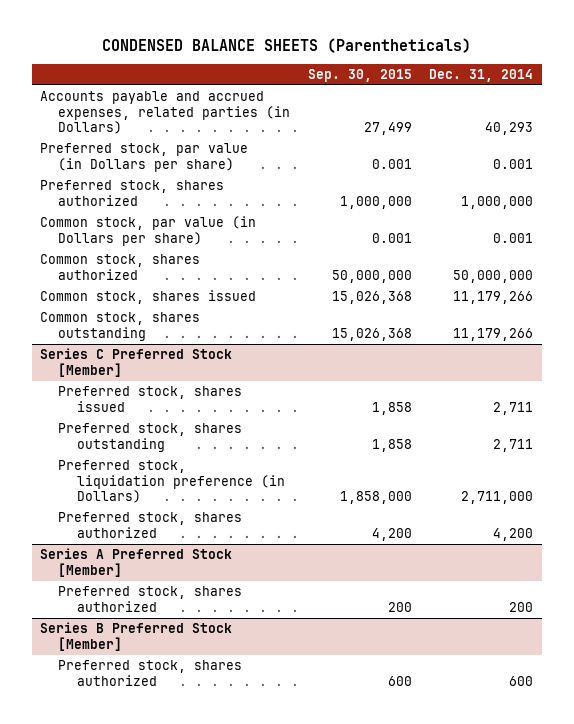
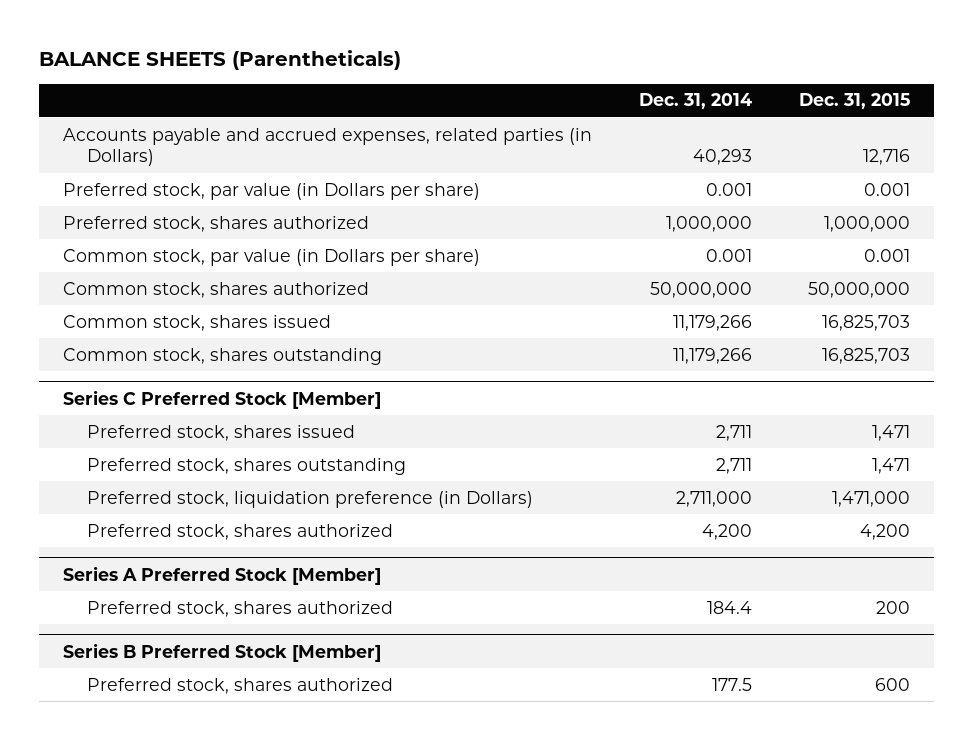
- CONDENSED BALANCE SHEETS (Parentheticals)
+ BALANCE SHEETS (Parentheticals)
- | Sep. 30, 2015 | Dec. 31, 2014
+ | Dec. 31, 2014 | Dec. 31, 2015
@ Series A Preferred Stock [Member]
- Preferred stock, shares authorized | 200 | 200
+ Preferred stock, shares authorized | 184.4 | 200
@ Series B Preferred Stock [Member]
- Preferred stock, shares authorized | 600 | 600
+ Preferred stock, shares authorized | 177.5 | 600

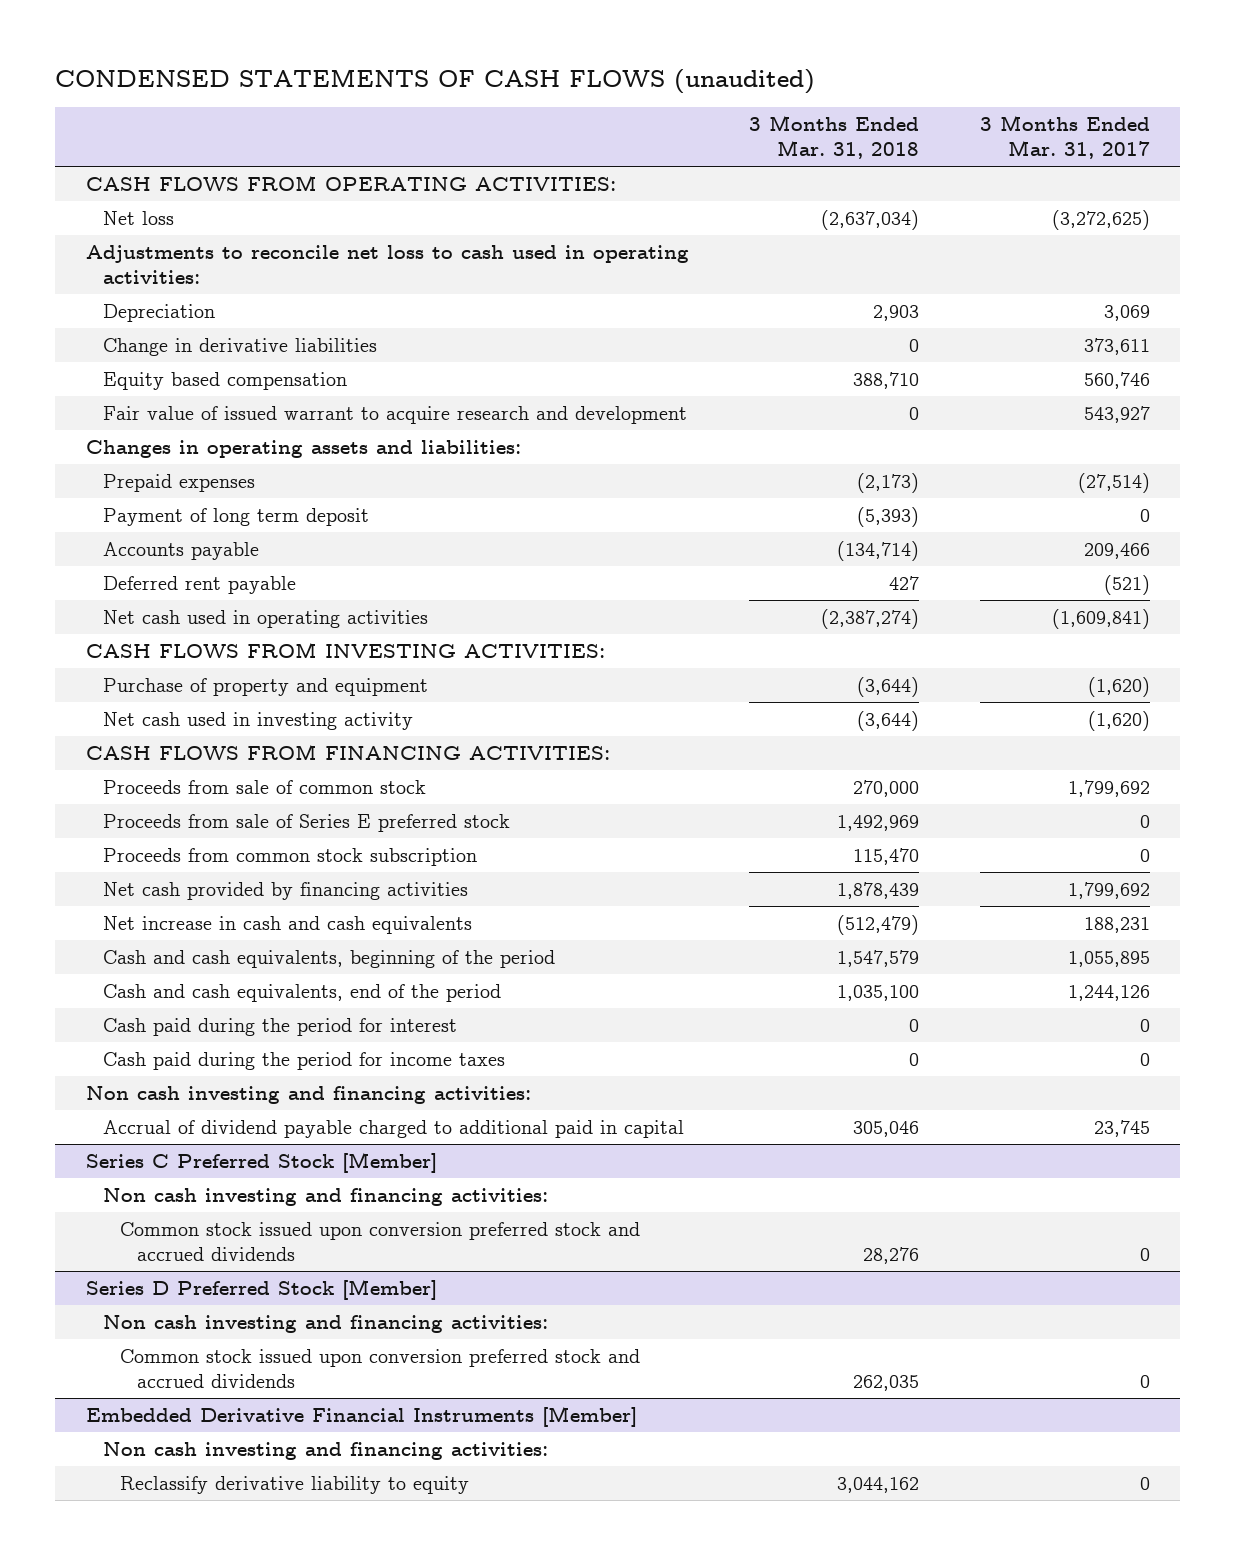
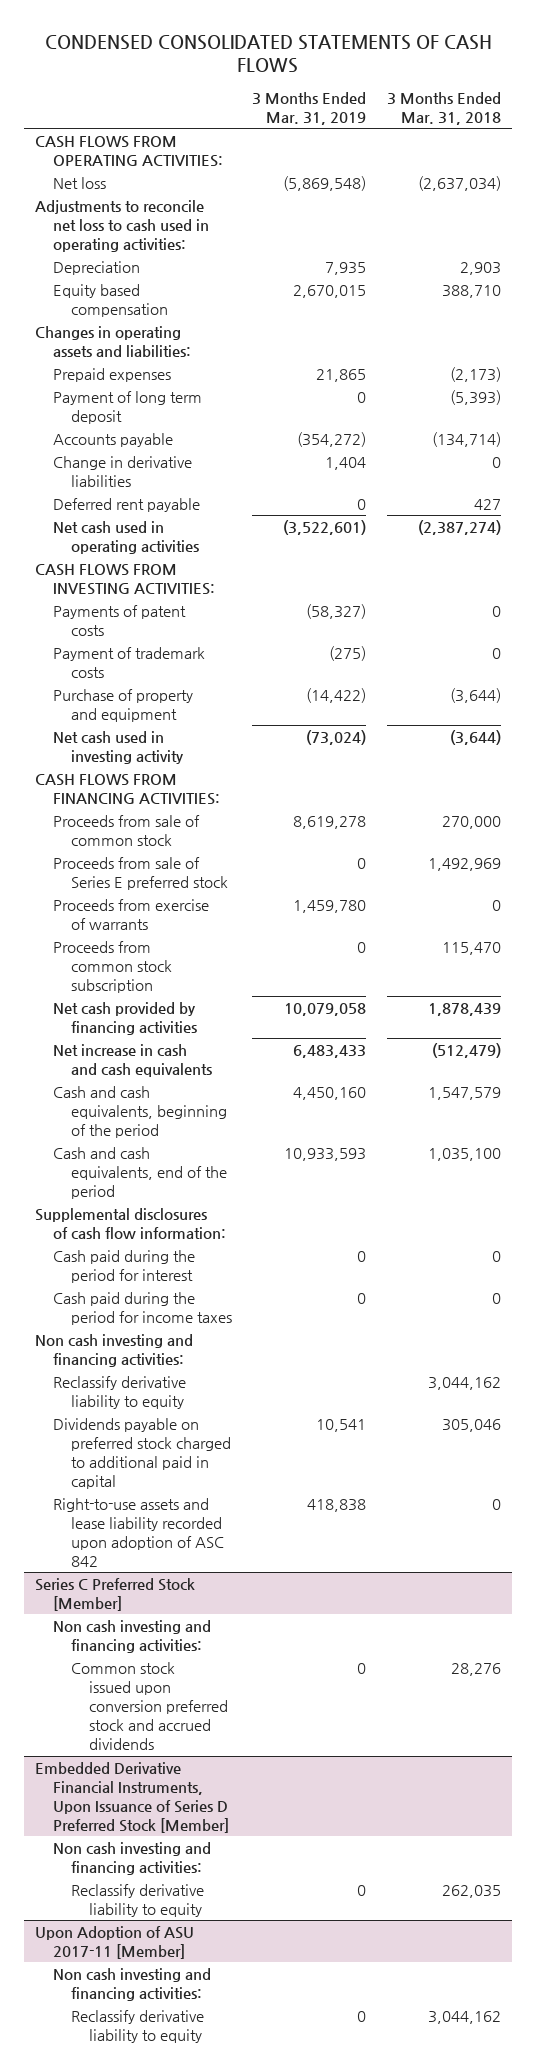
- CONDENSED STATEMENTS OF CASH FLOWS (unaudited)
+ CONDENSED CONSOLIDATED STATEMENTS OF CASH FLOWS
- | 3 Months Ended Mar. 31, 2018 | 3 Months Ended Mar. 31, 2017
+ | 3 Months Ended Mar. 31, 2019 | 3 Months Ended Mar. 31, 2018
- Fair value of issued warrant to acquire research and development | 0 | 543,927
moved down: Change in derivative liabilities | 1,404 | 0
+ Payments of patent costs | (58,327) | 0
+ Payment of trademark costs | (275) | 0
+ Proceeds from exercise of warrants | 1,459,780 | 0
+ Supplemental disclosures of cash flow information:
- Accrual of dividend payable charged to additional paid in capital | 305,046 | 23,745
+ Reclassify derivative liability to equity | | 3,044,162
+ Dividends payable on preferred stock charged to additional paid in capital | 10,541 | 305,046
+ Right-to-use assets and lease liability recorded upon adoption of ASC 842 | 418,838 | 0
- Series D Preferred Stock [Member]
+ Embedded Derivative Financial Instruments, Upon Issuance of Series D Preferred Stock [Member]
- Common stock issued upon conversion preferred stock and accrued dividends | 262,035 | 0
- Embedded Derivative Financial Instruments [Member]
+ Reclassify derivative liability to equity | 0 | 262,035
+ Upon Adoption of ASU 2017-11 [Member]

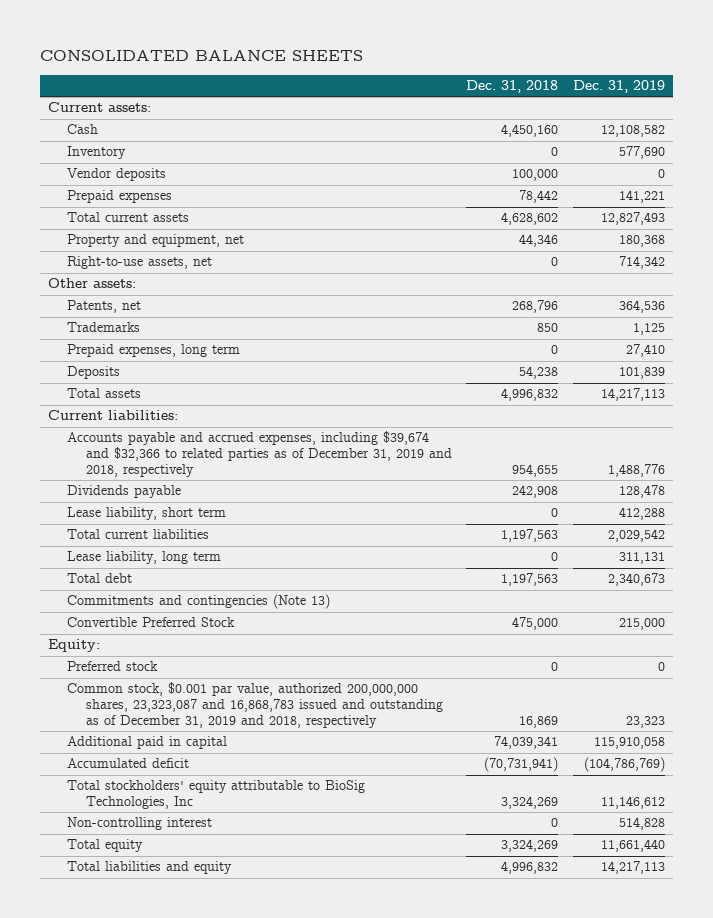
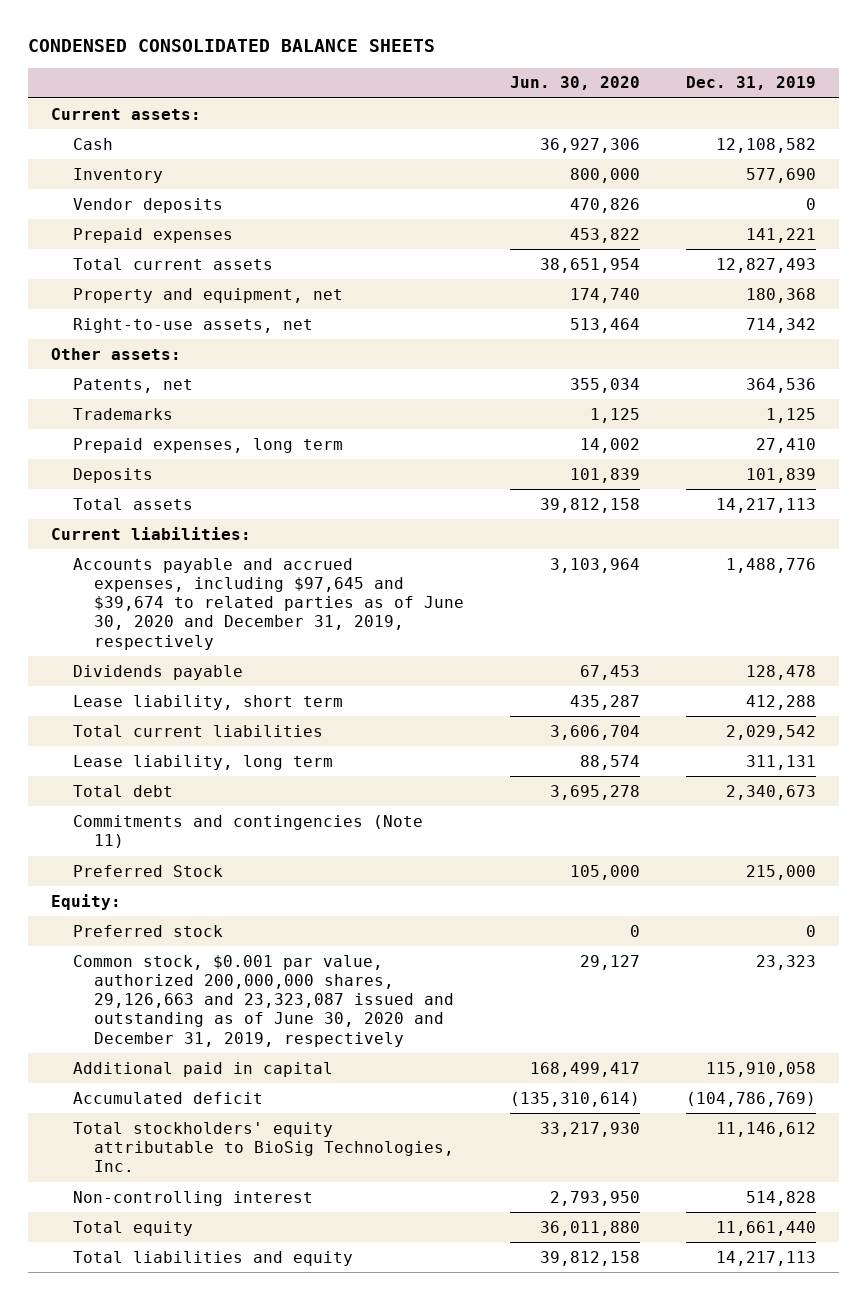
- CONSOLIDATED BALANCE SHEETS
+ CONDENSED CONSOLIDATED BALANCE SHEETS
- | Dec. 31, 2018 | Dec. 31, 2019
+ | Jun. 30, 2020 | Dec. 31, 2019
- Accounts payable and accrued expenses, including $39,674 and $32,366 to related parties as of December 31, 2019 and 2018, respectively | 954,655 | 1,488,776
+ Accounts payable and accrued expenses, including $97,645 and $39,674 to related parties as of June 30, 2020 and December 31, 2019, respectively | 3,103,964 | 1,488,776
- Commitments and contingencies (Note 13)
- Convertible Preferred Stock | 475,000 | 215,000
+ Commitments and contingencies (Note 11)
+ Preferred Stock | 105,000 | 215,000
- Common stock, $0.001 par value, authorized 200,000,000 shares, 23,323,087 and 16,868,783 issued and outstanding as of December 31, 2019 and 2018, respectively | 16,869 | 23,323
+ Common stock, $0.001 par value, authorized 200,000,000 shares, 29,126,663 and 23,323,087 issued and outstanding as of June 30, 2020 and December 31, 2019, respectively | 29,127 | 23,323
- Total stockholders' equity attributable to BioSig Technologies, Inc | 3,324,269 | 11,146,612
+ Total stockholders' equity attributable to BioSig Technologies, Inc. | 33,217,930 | 11,146,612

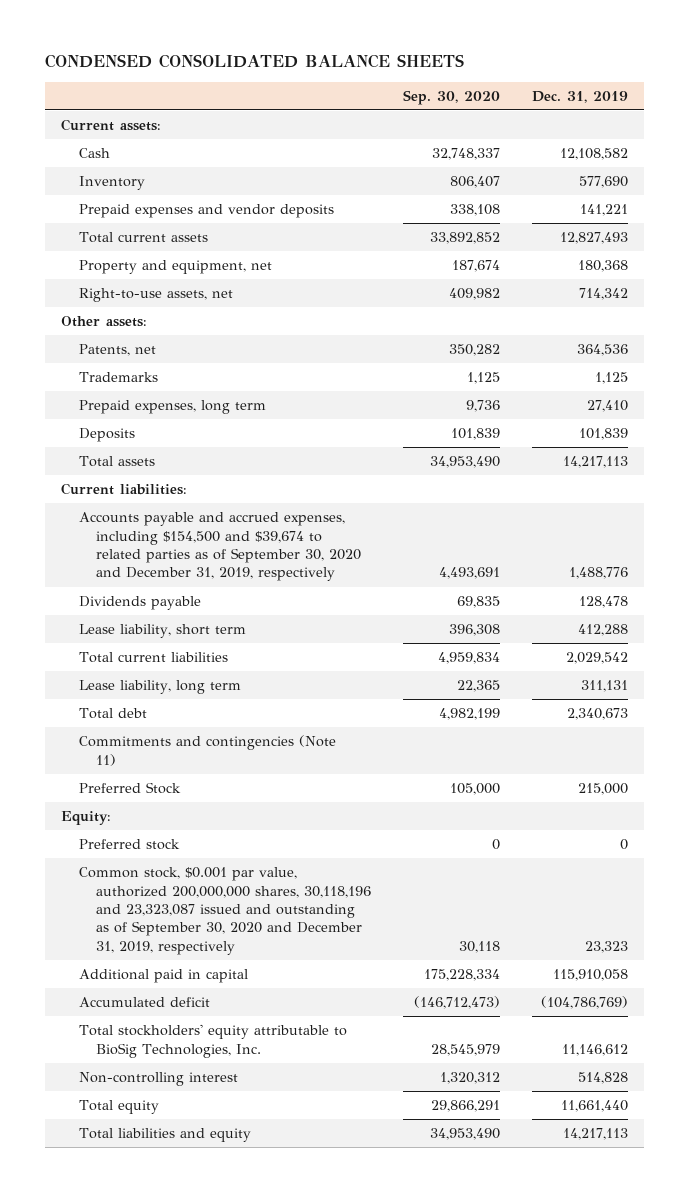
- | Jun. 30, 2020 | Dec. 31, 2019
+ | Sep. 30, 2020 | Dec. 31, 2019
- Vendor deposits | 470,826 | 0
- Prepaid expenses | 453,822 | 141,221
+ Prepaid expenses and vendor deposits | 338,108 | 141,221
- Accounts payable and accrued expenses, including $97,645 and $39,674 to related parties as of June 30, 2020 and December 31, 2019, respectively | 3,103,964 | 1,488,776
+ Accounts payable and accrued expenses, including $154,500 and $39,674 to related parties as of September 30, 2020 and December 31, 2019, respectively | 4,493,691 | 1,488,776
- Common stock, $0.001 par value, authorized 200,000,000 shares, 29,126,663 and 23,323,087 issued and outstanding as of June 30, 2020 and December 31, 2019, respectively | 29,127 | 23,323
+ Common stock, $0.001 par value, authorized 200,000,000 shares, 30,118,196 and 23,323,087 issued and outstanding as of September 30, 2020 and December 31, 2019, respectively | 30,118 | 23,323

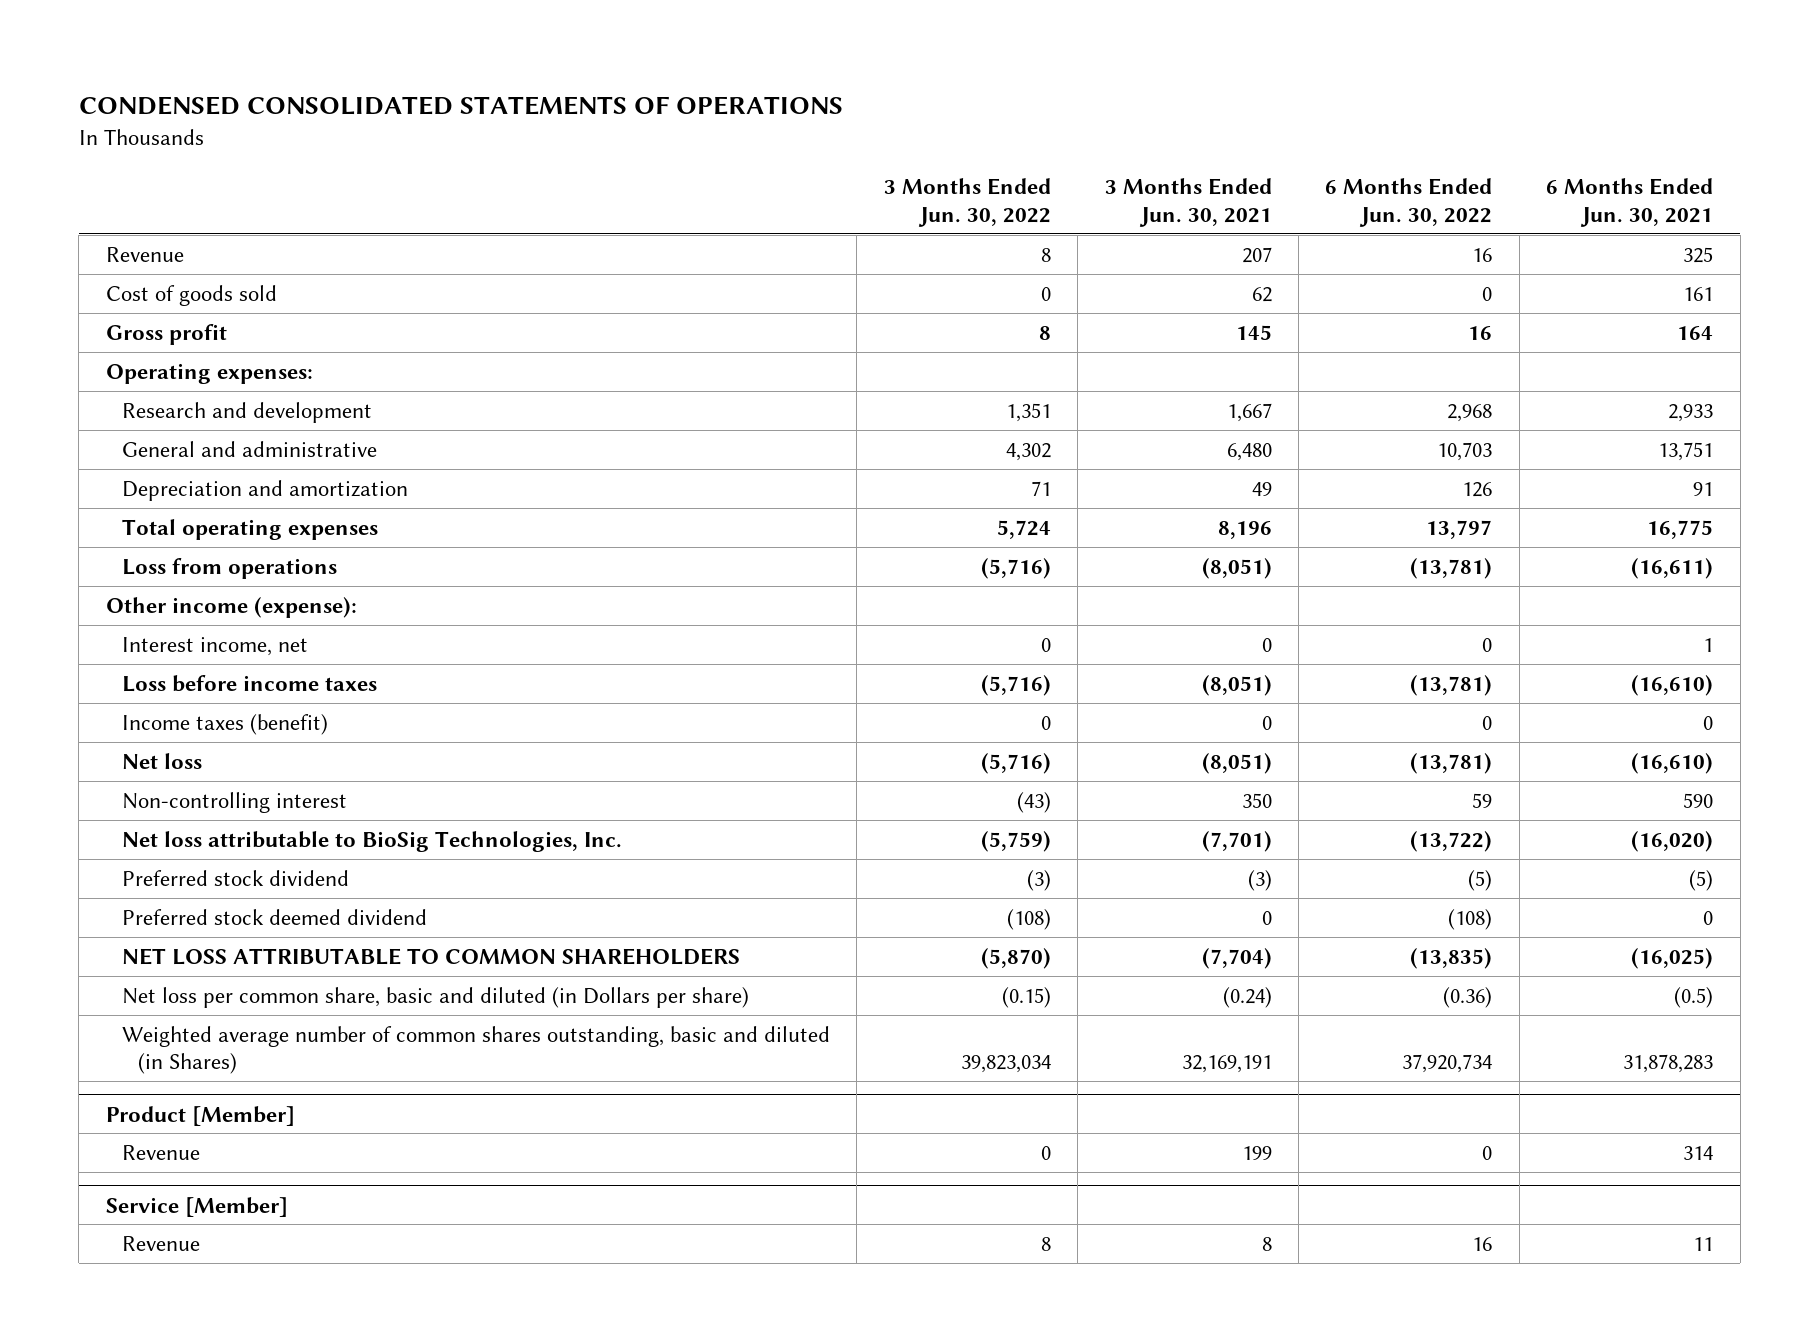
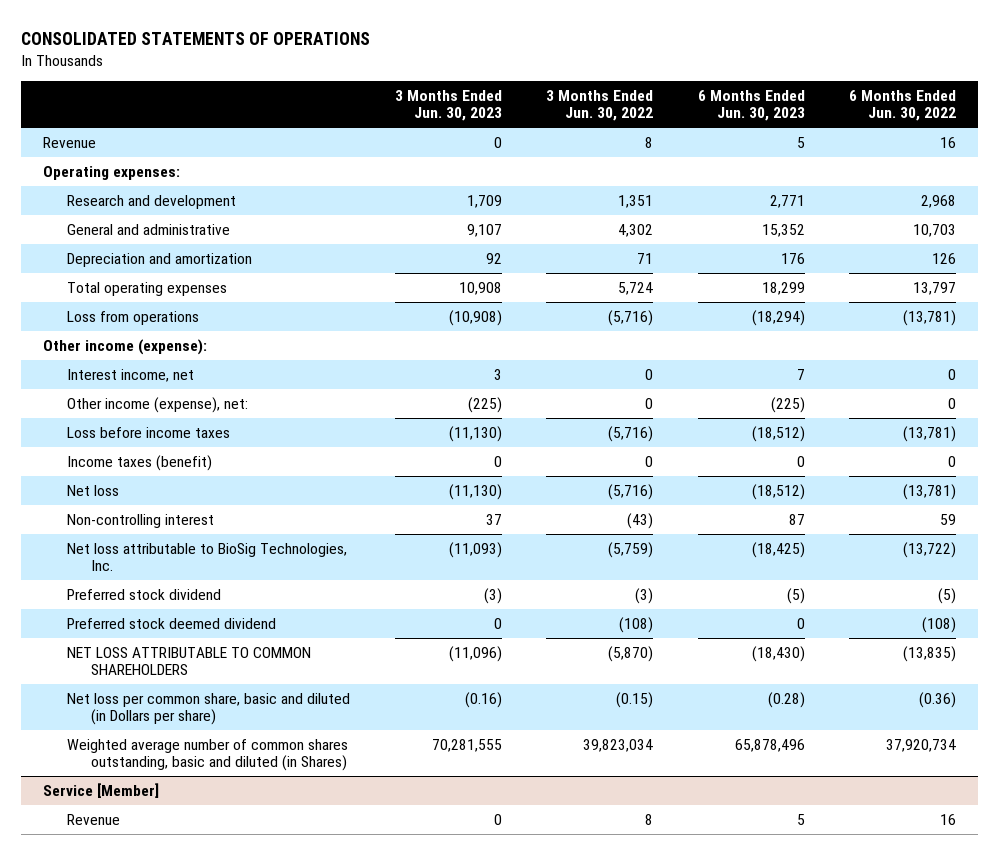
- CONDENSED CONSOLIDATED STATEMENTS OF OPERATIONS
+ CONSOLIDATED STATEMENTS OF OPERATIONS
- | 3 Months Ended Jun. 30, 2022 | 3 Months Ended Jun. 30, 2021 | 6 Months Ended Jun. 30, 2022 | 6 Months Ended Jun. 30, 2021
+ | 3 Months Ended Jun. 30, 2023 | 3 Months Ended Jun. 30, 2022 | 6 Months Ended Jun. 30, 2023 | 6 Months Ended Jun. 30, 2022
- Cost of goods sold | 0 | 62 | 0 | 161
- Gross profit | 8 | 145 | 16 | 164
+ Other income (expense), net: | (225) | 0 | (225) | 0
- Product [Member]
- Revenue | 0 | 199 | 0 | 314

